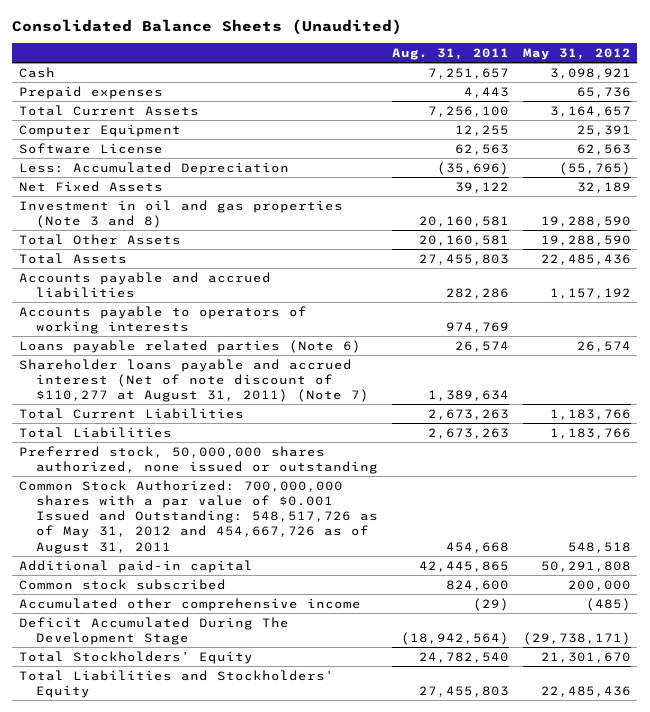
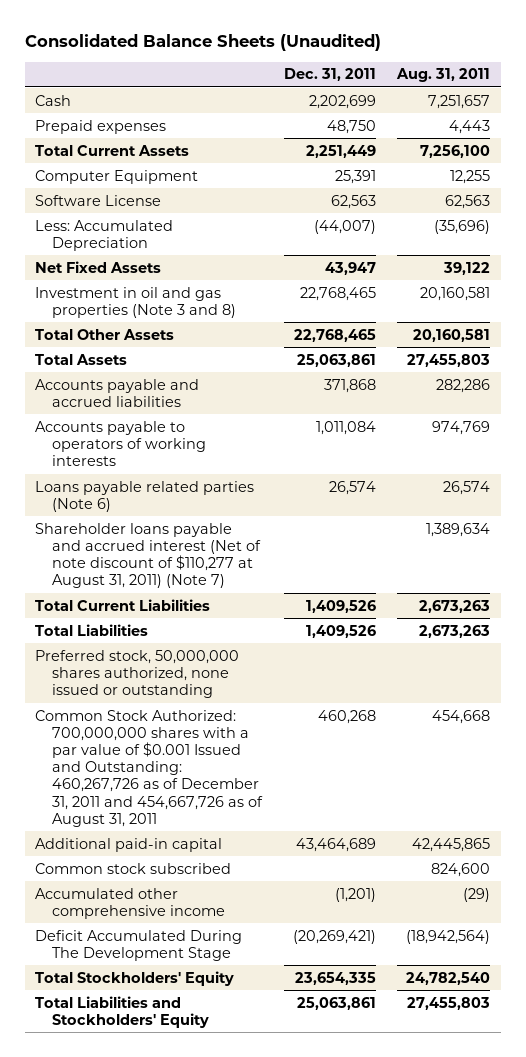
- | Aug. 31, 2011 | May 31, 2012
+ | Dec. 31, 2011 | Aug. 31, 2011
- Common Stock Authorized: 700,000,000 shares with a par value of $0.001 Issued and Outstanding: 548,517,726 as of May 31, 2012 and 454,667,726 as of August 31, 2011 | 454,668 | 548,518
+ Common Stock Authorized: 700,000,000 shares with a par value of $0.001 Issued and Outstanding: 460,267,726 as of December 31, 2011 and 454,667,726 as of August 31, 2011 | 460,268 | 454,668

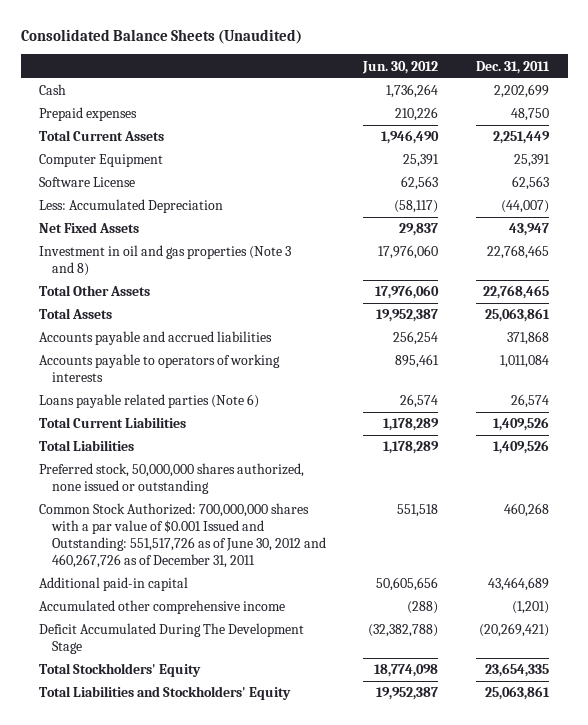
- | Dec. 31, 2011 | Aug. 31, 2011
+ | Jun. 30, 2012 | Dec. 31, 2011
- Shareholder loans payable and accrued interest (Net of note discount of $110,277 at August 31, 2011) (Note 7) | | 1,389,634
- Common Stock Authorized: 700,000,000 shares with a par value of $0.001 Issued and Outstanding: 460,267,726 as of December 31, 2011 and 454,667,726 as of August 31, 2011 | 460,268 | 454,668
+ Common Stock Authorized: 700,000,000 shares with a par value of $0.001 Issued and Outstanding: 551,517,726 as of June 30, 2012 and 460,267,726 as of December 31, 2011 | 551,518 | 460,268
- Common stock subscribed | | 824,600

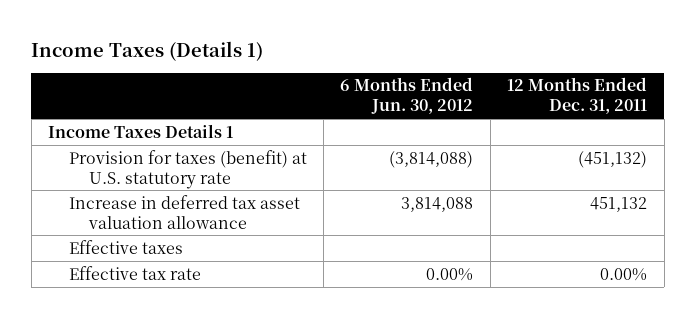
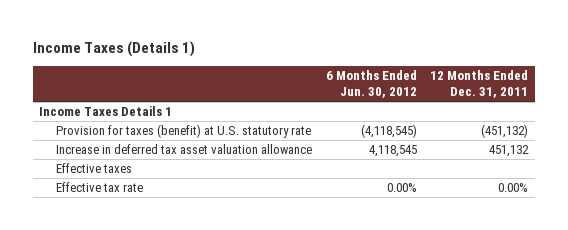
- Provision for taxes (benefit) at U.S. statutory rate | (3,814,088) | (451,132)
- Increase in deferred tax asset valuation allowance | 3,814,088 | 451,132
+ Provision for taxes (benefit) at U.S. statutory rate | (4,118,545) | (451,132)
+ Increase in deferred tax asset valuation allowance | 4,118,545 | 451,132

